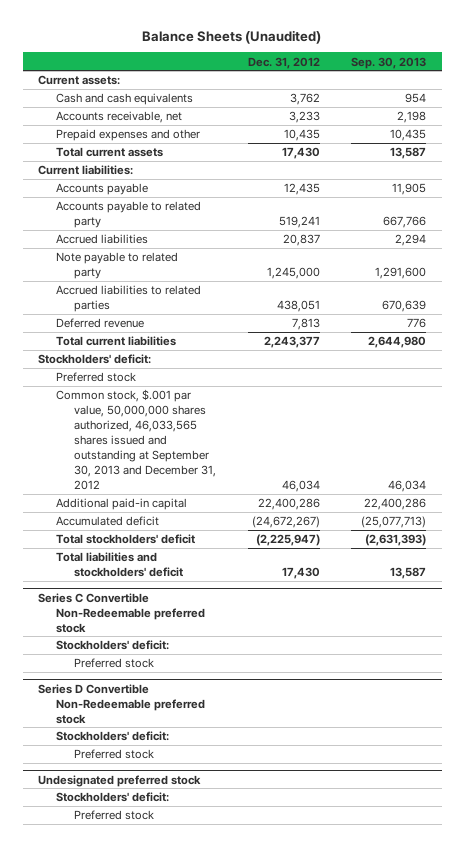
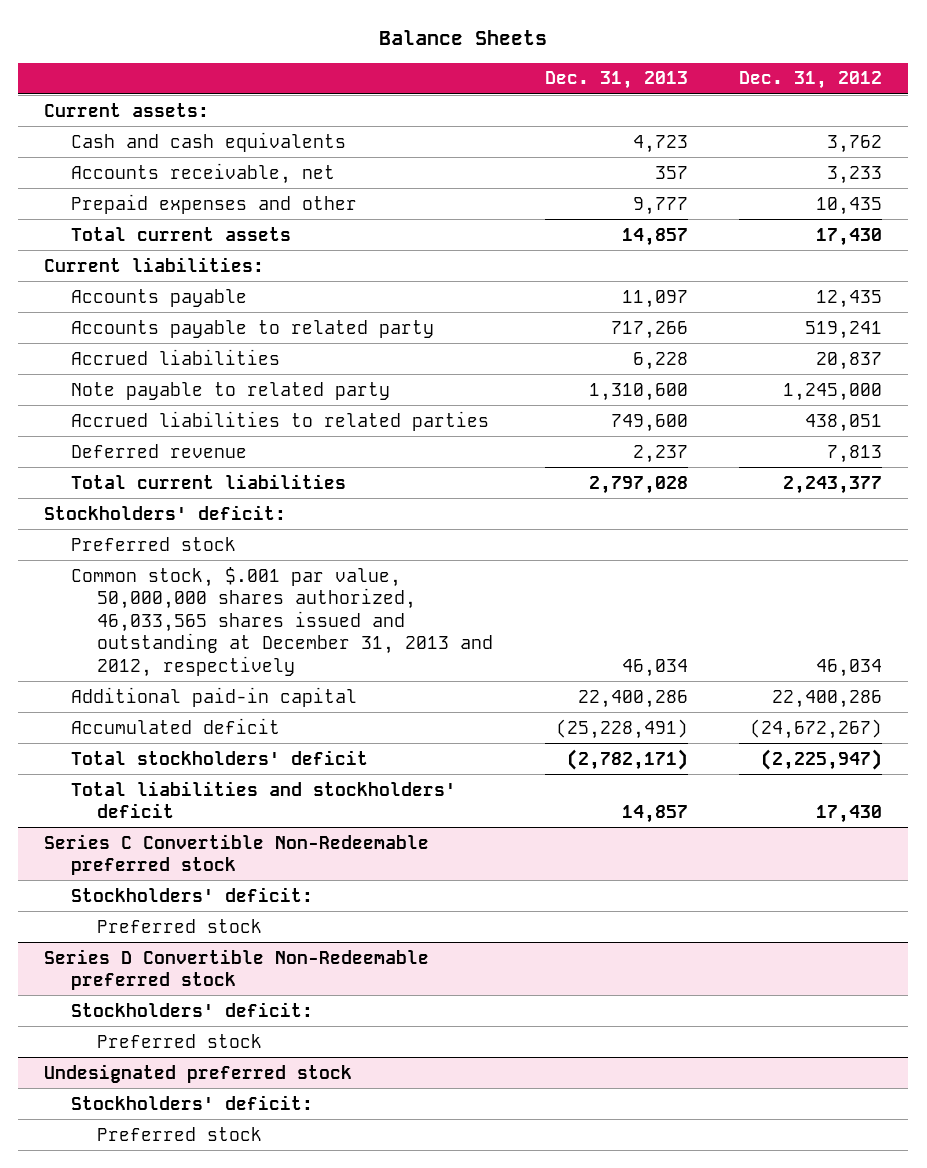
- Balance Sheets (Unaudited)
+ Balance Sheets
- | Dec. 31, 2012 | Sep. 30, 2013
+ | Dec. 31, 2013 | Dec. 31, 2012
- Common stock, $.001 par value, 50,000,000 shares authorized, 46,033,565 shares issued and outstanding at September 30, 2013 and December 31, 2012 | 46,034 | 46,034
+ Common stock, $.001 par value, 50,000,000 shares authorized, 46,033,565 shares issued and outstanding at December 31, 2013 and 2012, respectively | 46,034 | 46,034

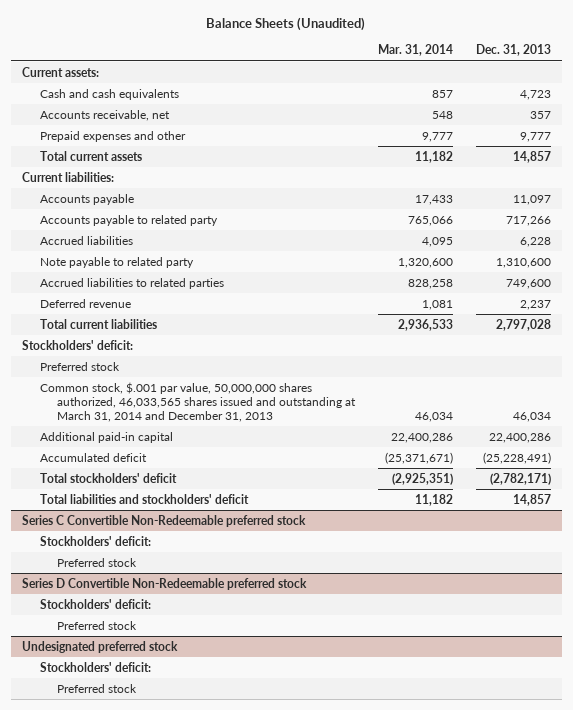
- Balance Sheets
+ Balance Sheets (Unaudited)
- | Dec. 31, 2013 | Dec. 31, 2012
+ | Mar. 31, 2014 | Dec. 31, 2013
- Common stock, $.001 par value, 50,000,000 shares authorized, 46,033,565 shares issued and outstanding at December 31, 2013 and 2012, respectively | 46,034 | 46,034
+ Common stock, $.001 par value, 50,000,000 shares authorized, 46,033,565 shares issued and outstanding at March 31, 2014 and December 31, 2013 | 46,034 | 46,034

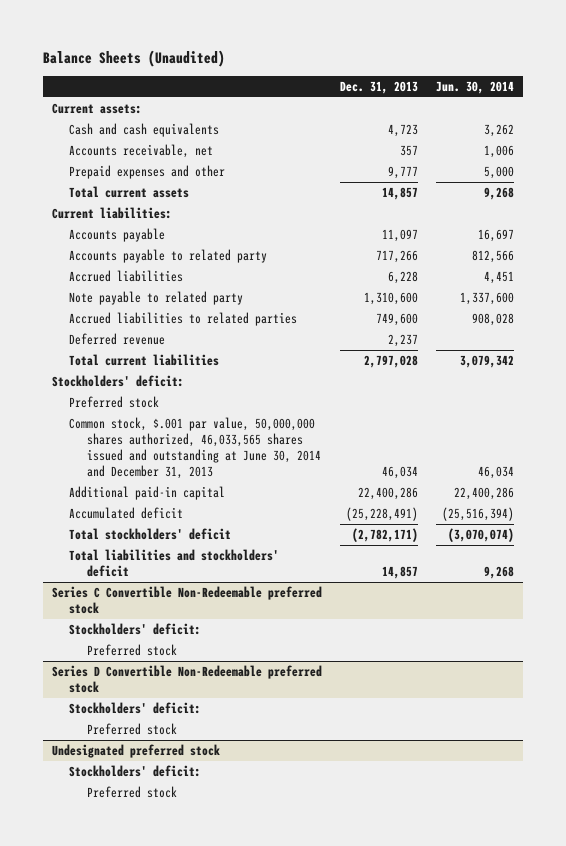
- | Mar. 31, 2014 | Dec. 31, 2013
+ | Dec. 31, 2013 | Jun. 30, 2014
- Common stock, $.001 par value, 50,000,000 shares authorized, 46,033,565 shares issued and outstanding at March 31, 2014 and December 31, 2013 | 46,034 | 46,034
+ Common stock, $.001 par value, 50,000,000 shares authorized, 46,033,565 shares issued and outstanding at June 30, 2014 and December 31, 2013 | 46,034 | 46,034

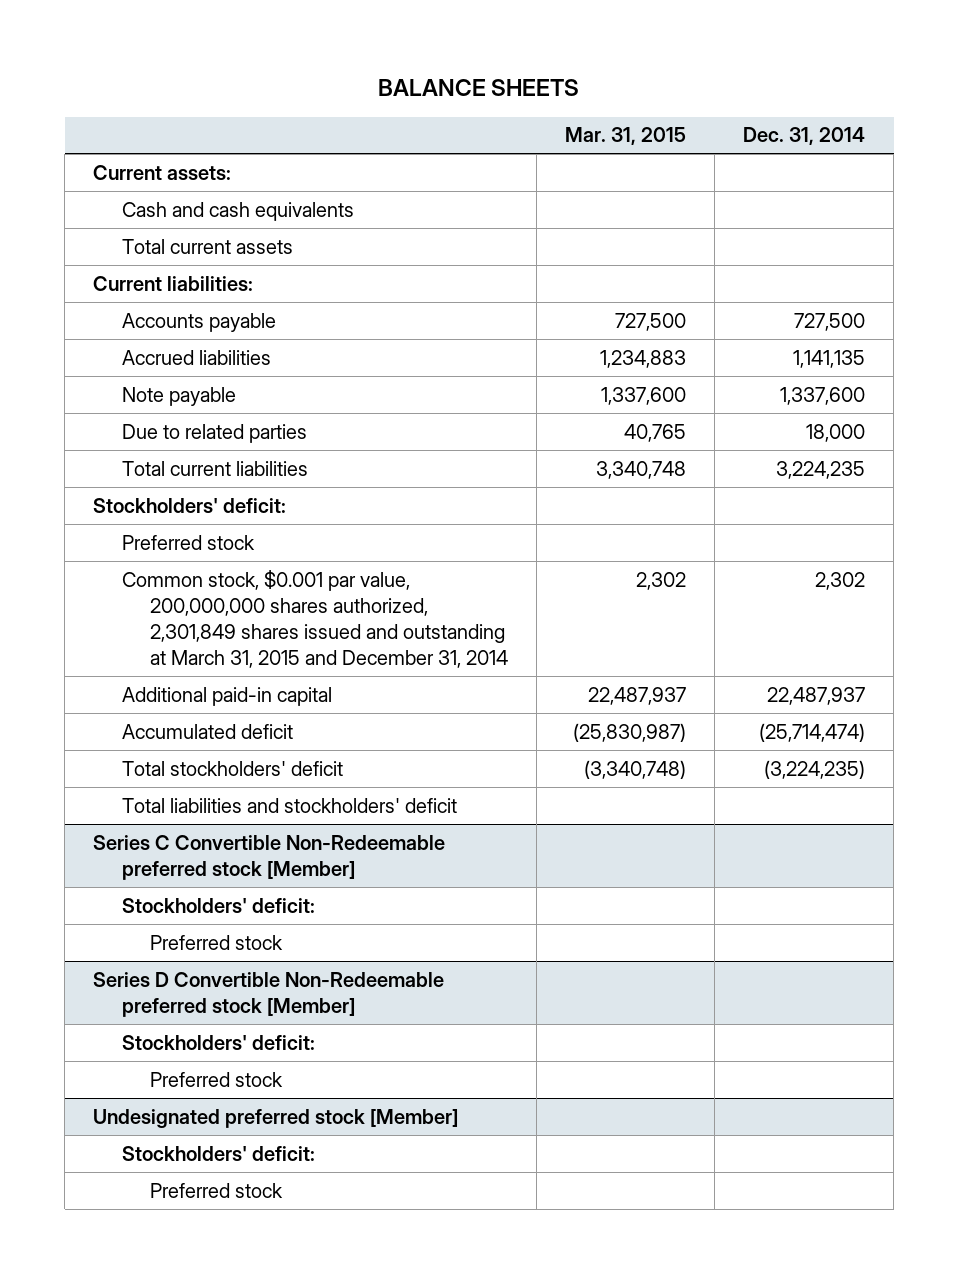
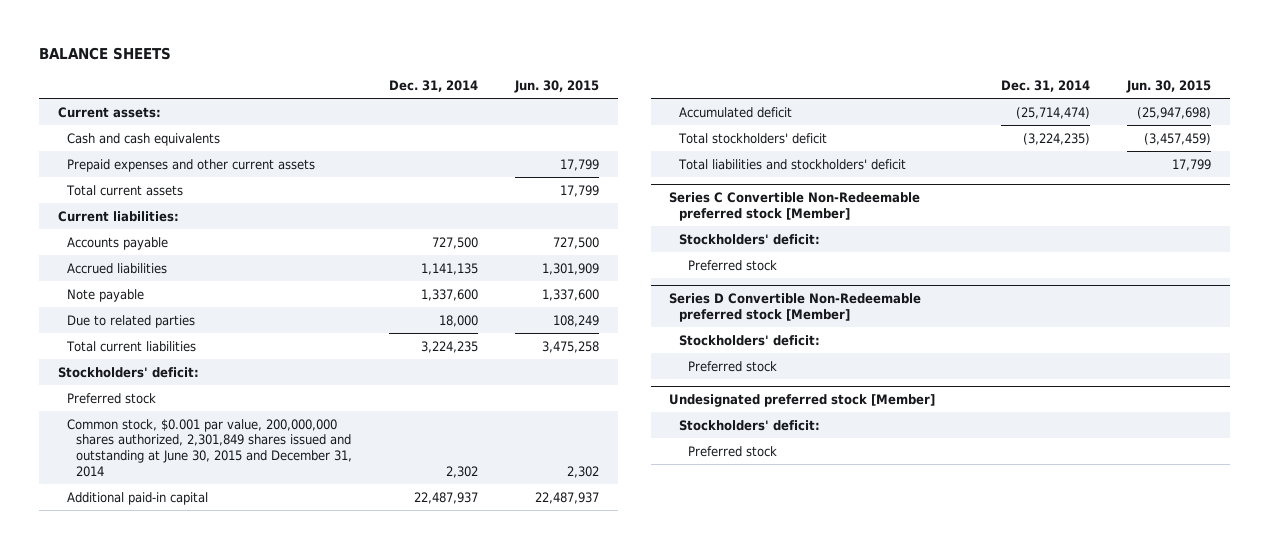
- | Mar. 31, 2015 | Dec. 31, 2014
+ | Dec. 31, 2014 | Jun. 30, 2015
+ Prepaid expenses and other current assets | | 17,799
- Common stock, $0.001 par value, 200,000,000 shares authorized, 2,301,849 shares issued and outstanding at March 31, 2015 and December 31, 2014 | 2,302 | 2,302
+ Common stock, $0.001 par value, 200,000,000 shares authorized, 2,301,849 shares issued and outstanding at June 30, 2015 and December 31, 2014 | 2,302 | 2,302

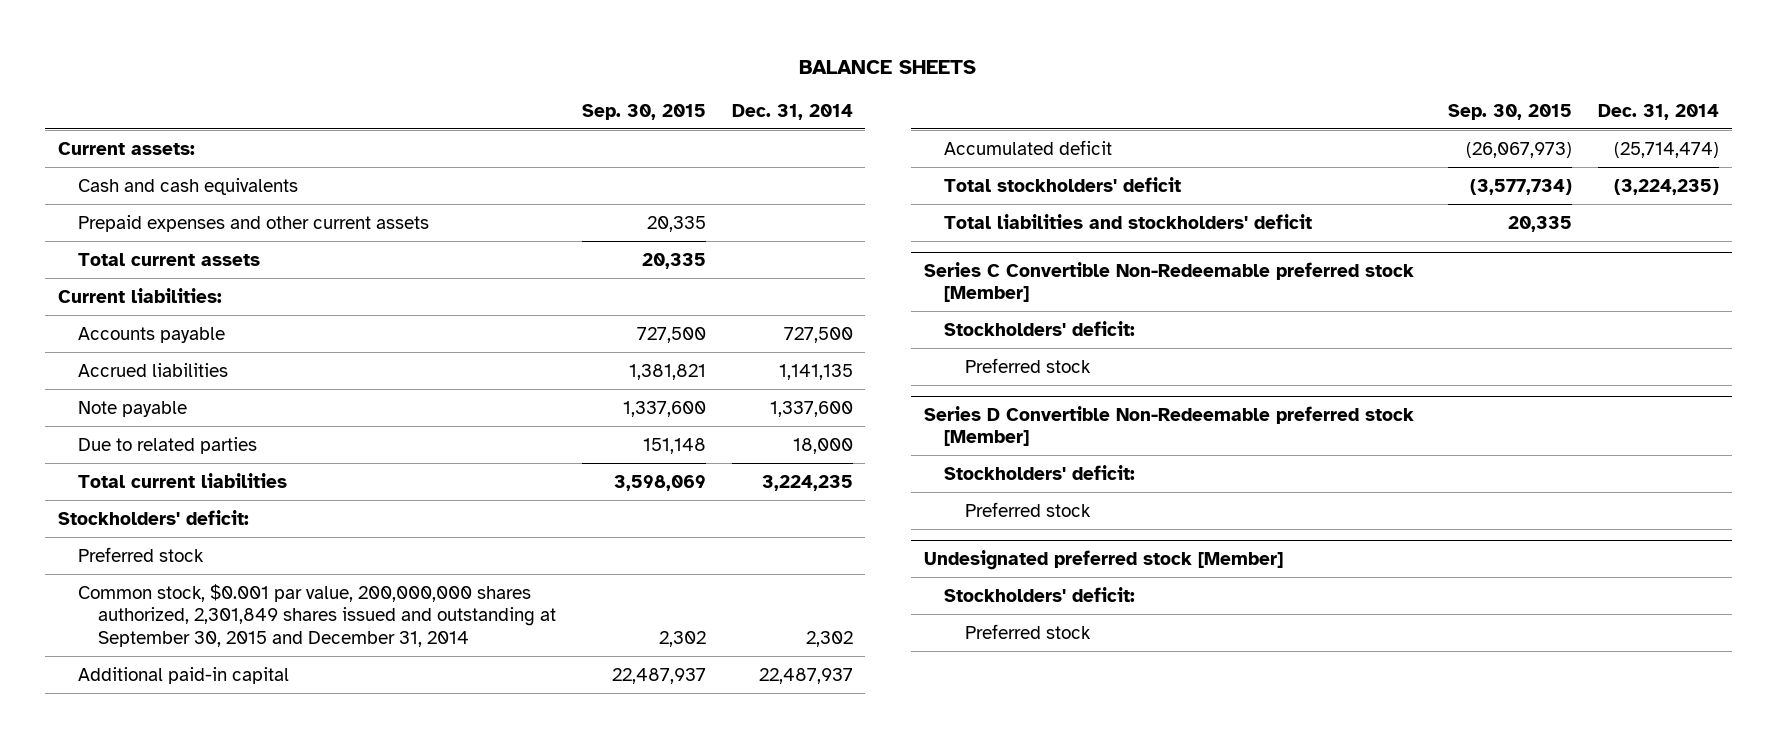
- | Dec. 31, 2014 | Jun. 30, 2015
+ | Sep. 30, 2015 | Dec. 31, 2014
- Common stock, $0.001 par value, 200,000,000 shares authorized, 2,301,849 shares issued and outstanding at June 30, 2015 and December 31, 2014 | 2,302 | 2,302
+ Common stock, $0.001 par value, 200,000,000 shares authorized, 2,301,849 shares issued and outstanding at September 30, 2015 and December 31, 2014 | 2,302 | 2,302

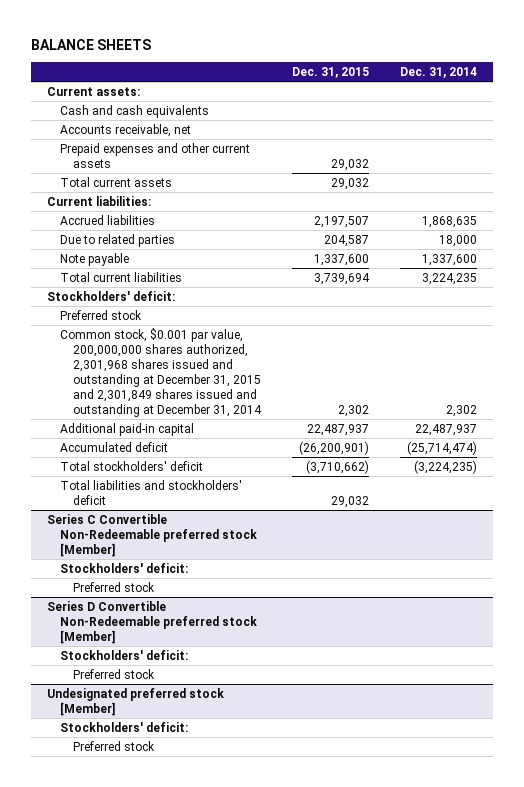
- | Sep. 30, 2015 | Dec. 31, 2014
+ | Dec. 31, 2015 | Dec. 31, 2014
+ Accounts receivable, net
- Accounts payable | 727,500 | 727,500
- Accrued liabilities | 1,381,821 | 1,141,135
+ Accrued liabilities | 2,197,507 | 1,868,635
moved down: Note payable | 1,337,600 | 1,337,600
- Common stock, $0.001 par value, 200,000,000 shares authorized, 2,301,849 shares issued and outstanding at September 30, 2015 and December 31, 2014 | 2,302 | 2,302
+ Common stock, $0.001 par value, 200,000,000 shares authorized, 2,301,968 shares issued and outstanding at December 31, 2015 and 2,301,849 shares issued and outstanding at December 31, 2014 | 2,302 | 2,302

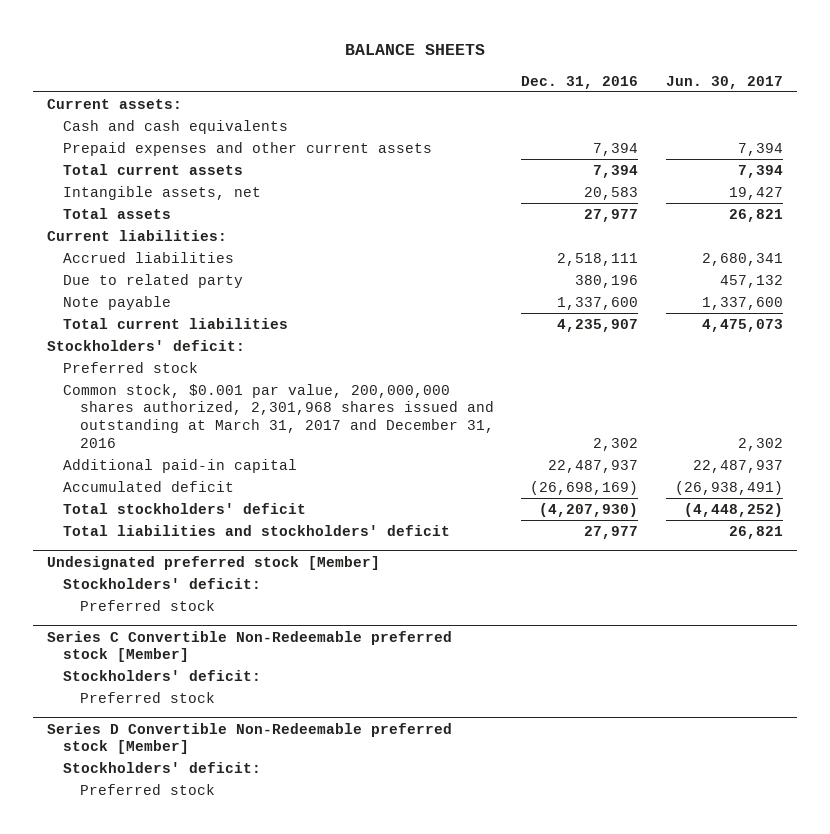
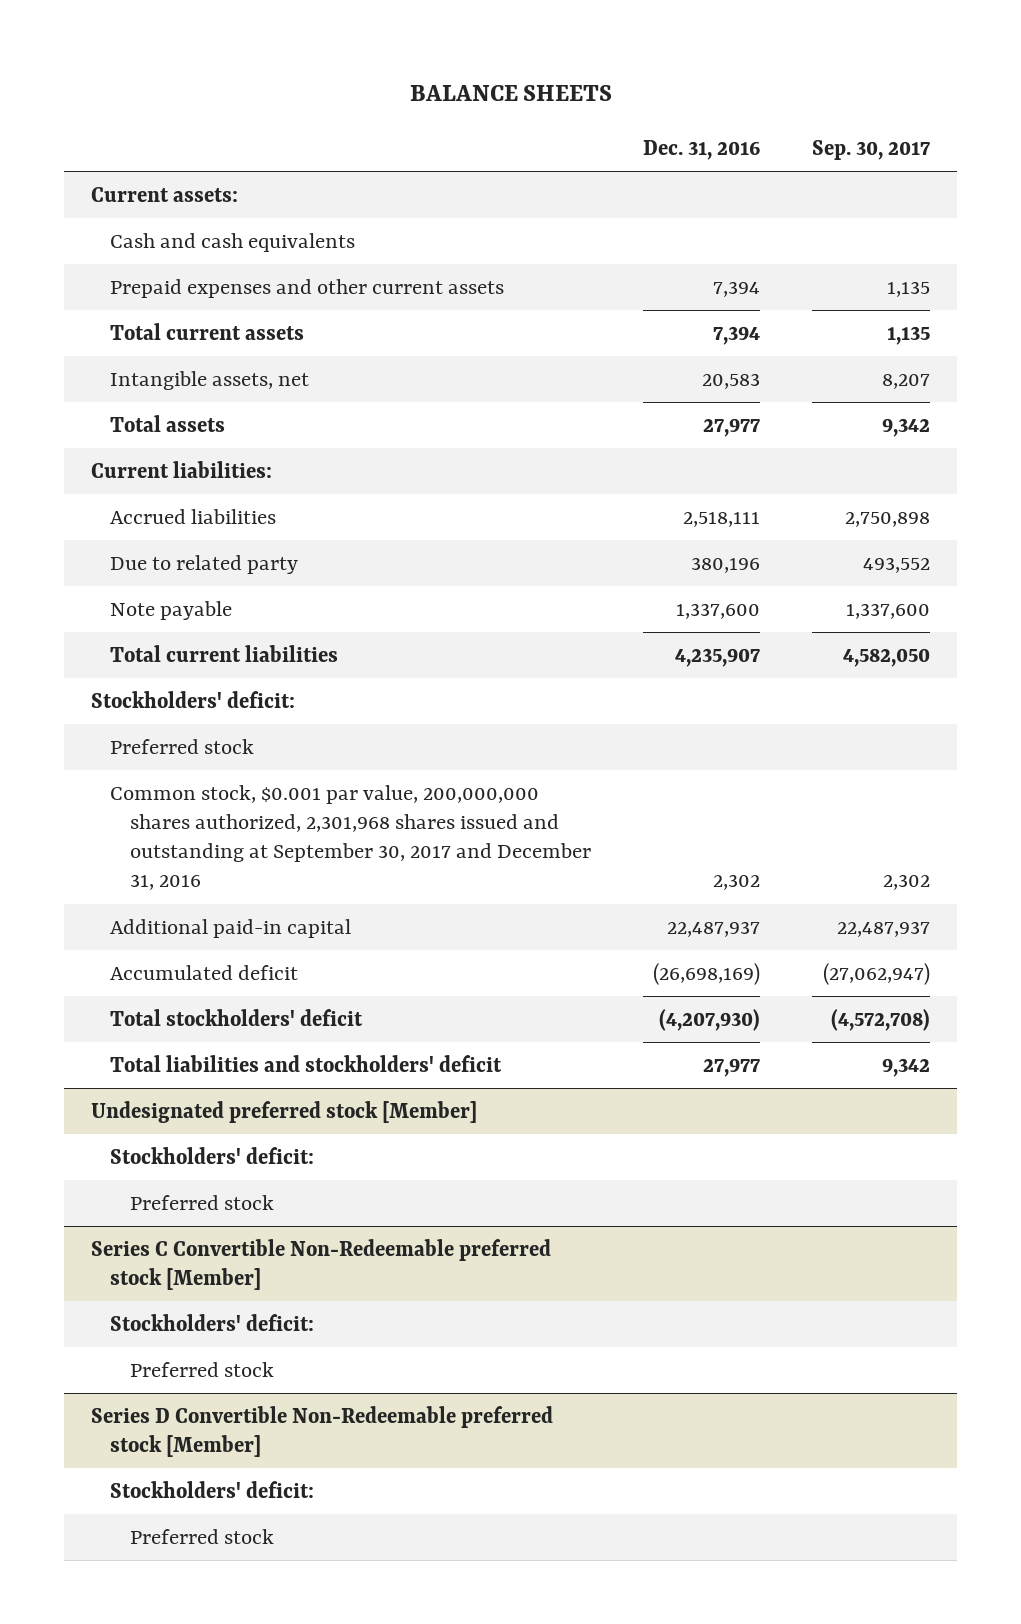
- | Dec. 31, 2016 | Jun. 30, 2017
+ | Dec. 31, 2016 | Sep. 30, 2017
- Common stock, $0.001 par value, 200,000,000 shares authorized, 2,301,968 shares issued and outstanding at March 31, 2017 and December 31, 2016 | 2,302 | 2,302
+ Common stock, $0.001 par value, 200,000,000 shares authorized, 2,301,968 shares issued and outstanding at September 30, 2017 and December 31, 2016 | 2,302 | 2,302

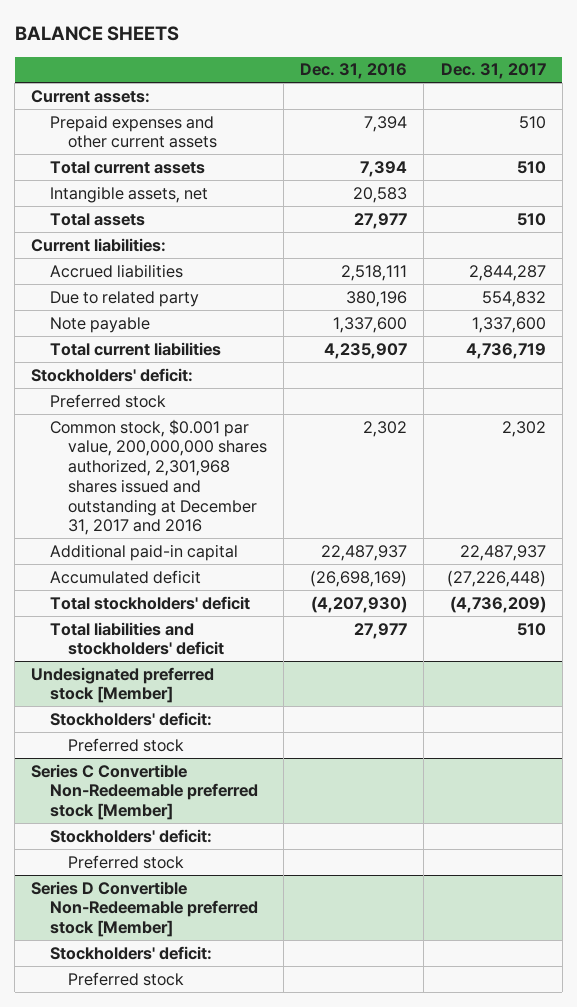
- | Dec. 31, 2016 | Sep. 30, 2017
+ | Dec. 31, 2016 | Dec. 31, 2017
- Cash and cash equivalents
- Common stock, $0.001 par value, 200,000,000 shares authorized, 2,301,968 shares issued and outstanding at September 30, 2017 and December 31, 2016 | 2,302 | 2,302
+ Common stock, $0.001 par value, 200,000,000 shares authorized, 2,301,968 shares issued and outstanding at December 31, 2017 and 2016 | 2,302 | 2,302

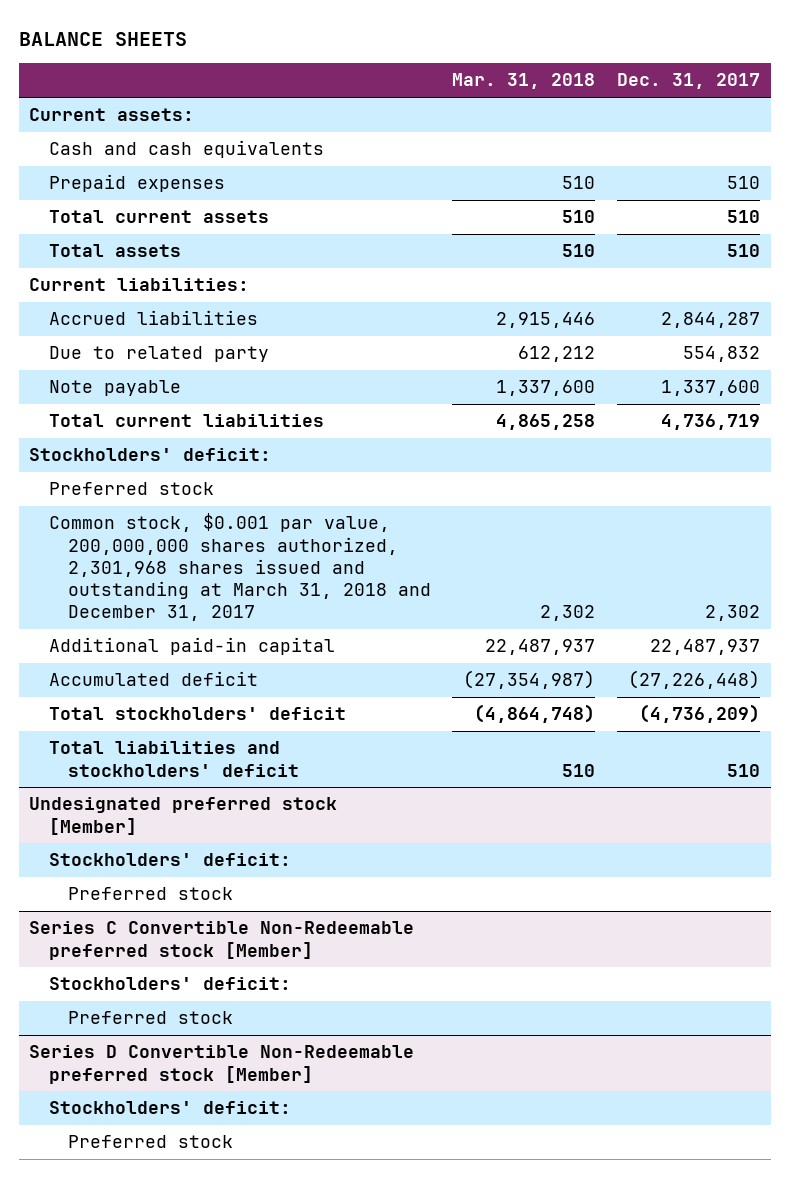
- | Dec. 31, 2016 | Dec. 31, 2017
+ | Mar. 31, 2018 | Dec. 31, 2017
- Prepaid expenses and other current assets | 7,394 | 510
+ Cash and cash equivalents
+ Prepaid expenses | 510 | 510
- Intangible assets, net | 20,583 |
- Common stock, $0.001 par value, 200,000,000 shares authorized, 2,301,968 shares issued and outstanding at December 31, 2017 and 2016 | 2,302 | 2,302
+ Common stock, $0.001 par value, 200,000,000 shares authorized, 2,301,968 shares issued and outstanding at March 31, 2018 and December 31, 2017 | 2,302 | 2,302

